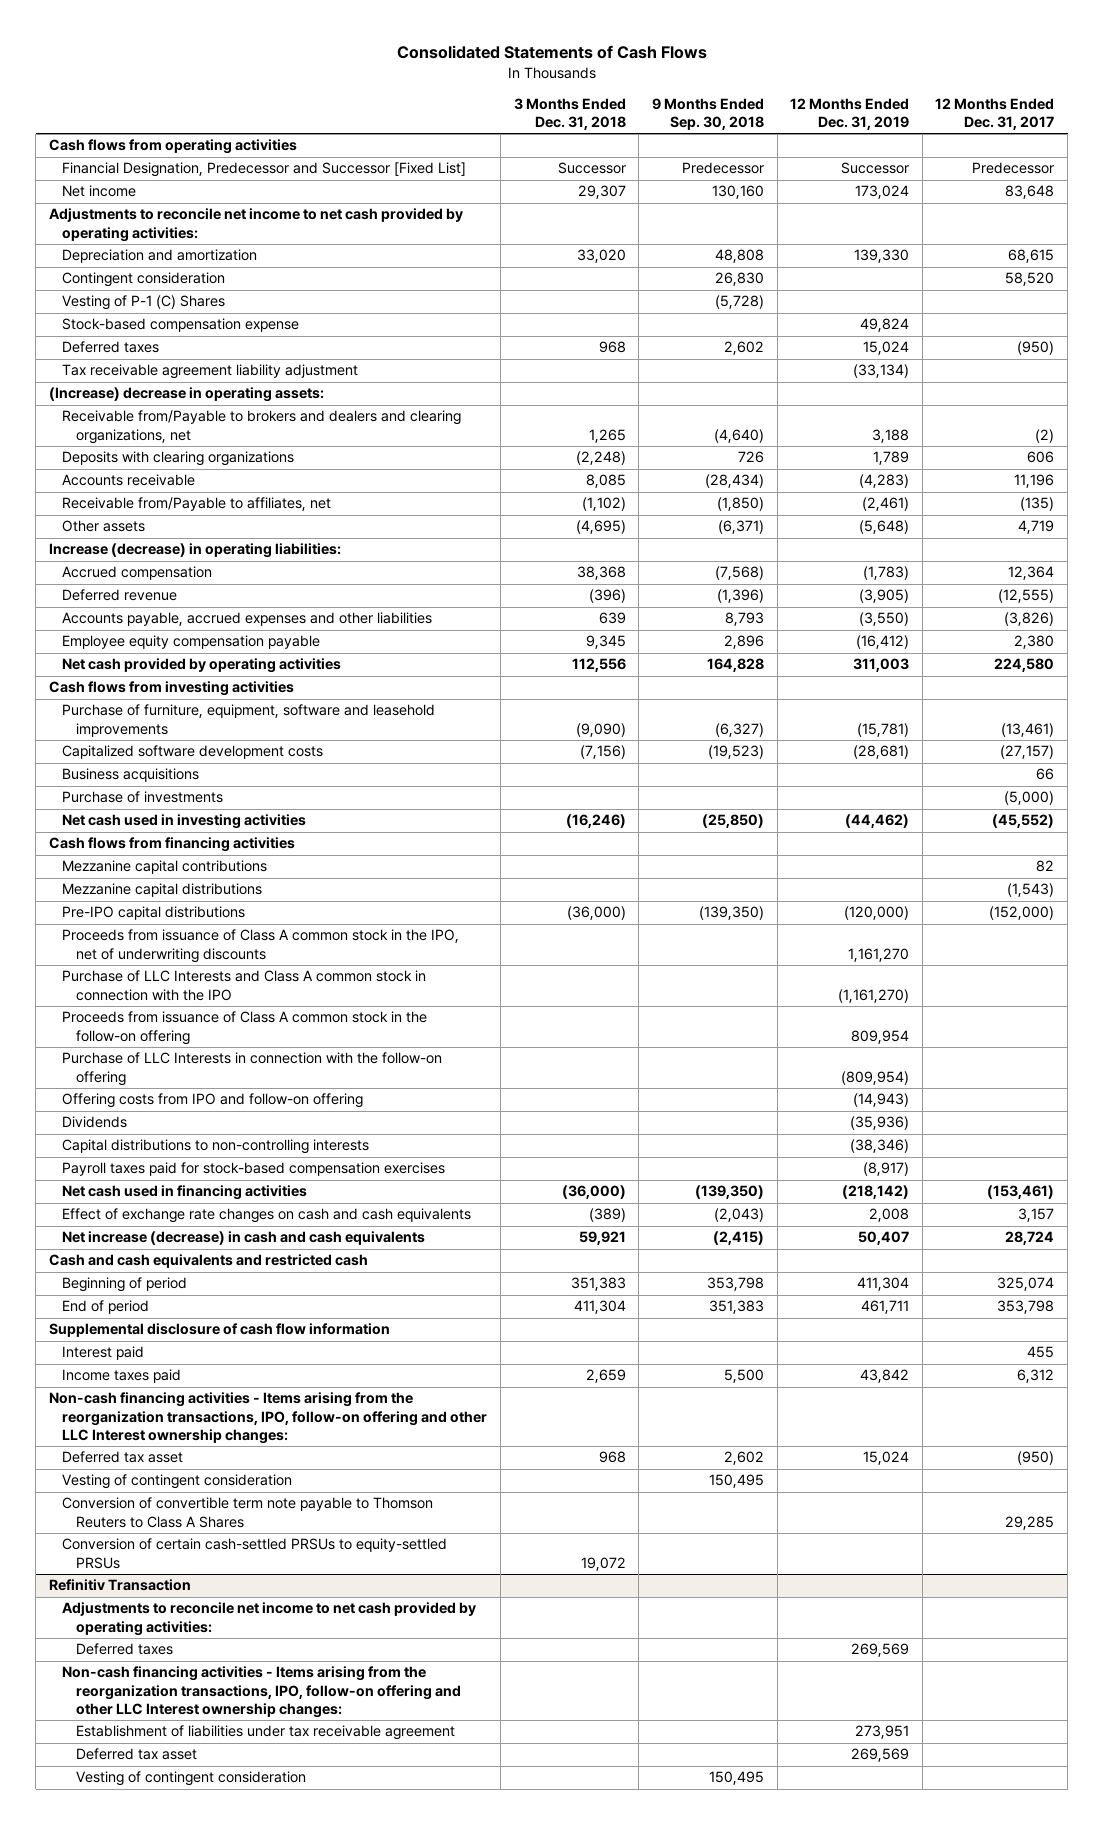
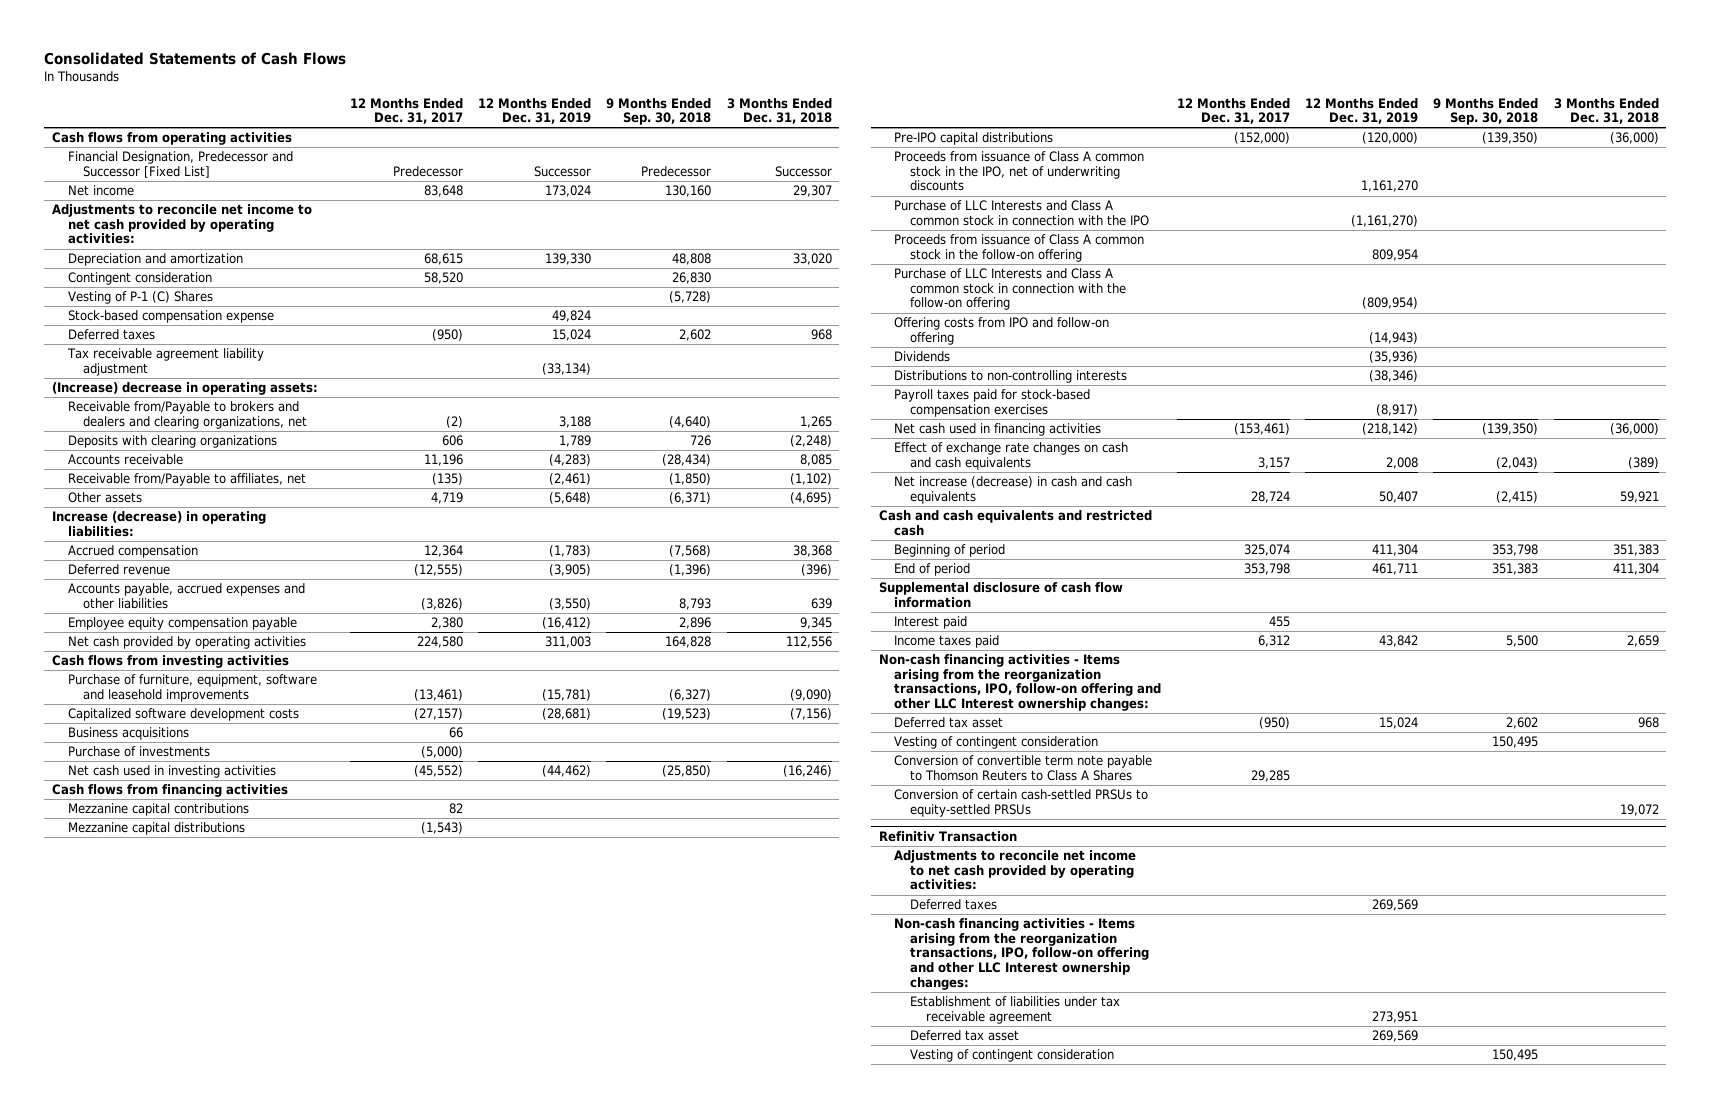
- | 3 Months Ended Dec. 31, 2018 | 9 Months Ended Sep. 30, 2018 | 12 Months Ended Dec. 31, 2019 | 12 Months Ended Dec. 31, 2017
+ | 12 Months Ended Dec. 31, 2017 | 12 Months Ended Dec. 31, 2019 | 9 Months Ended Sep. 30, 2018 | 3 Months Ended Dec. 31, 2018
- Purchase of LLC Interests in connection with the follow-on offering | | | (809,954) |
+ Purchase of LLC Interests and Class A common stock in connection with the follow-on offering | | (809,954) | |
- Capital distributions to non-controlling interests | | | (38,346) |
+ Distributions to non-controlling interests | | (38,346) | |

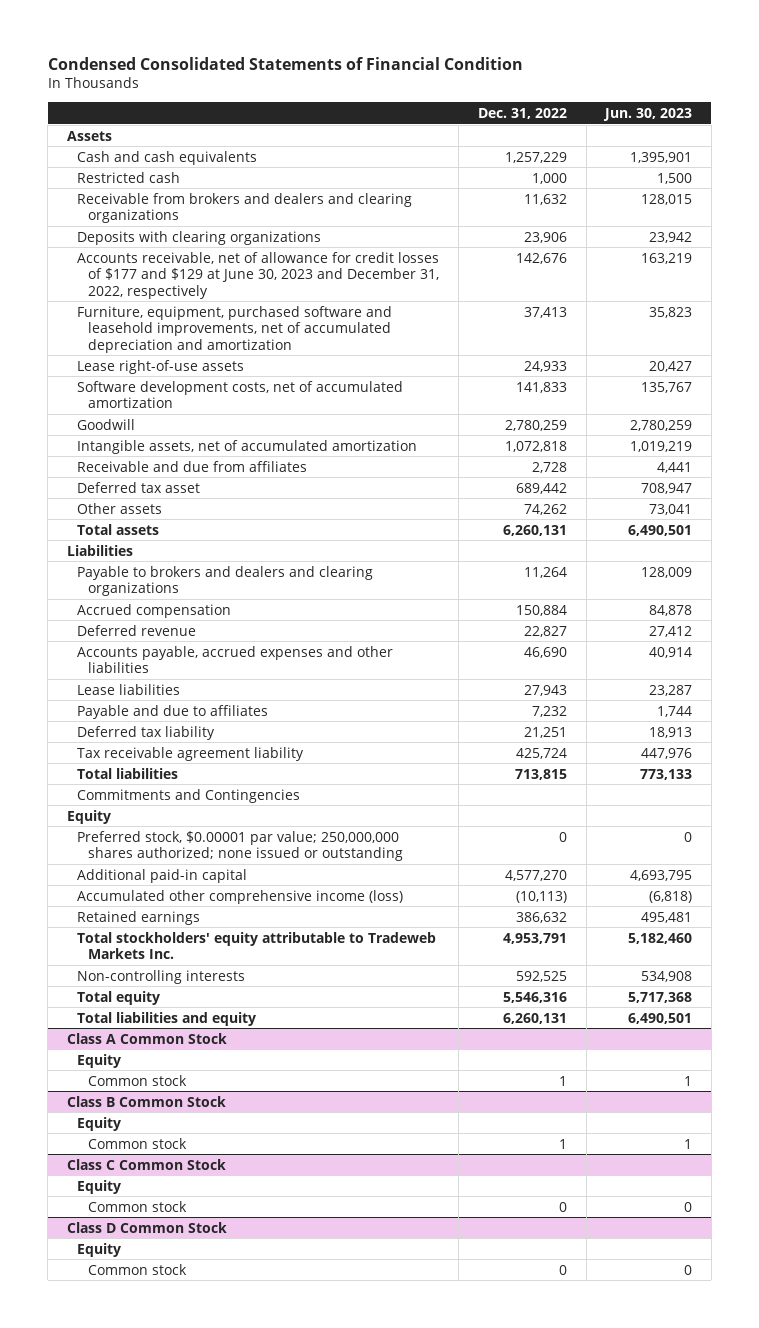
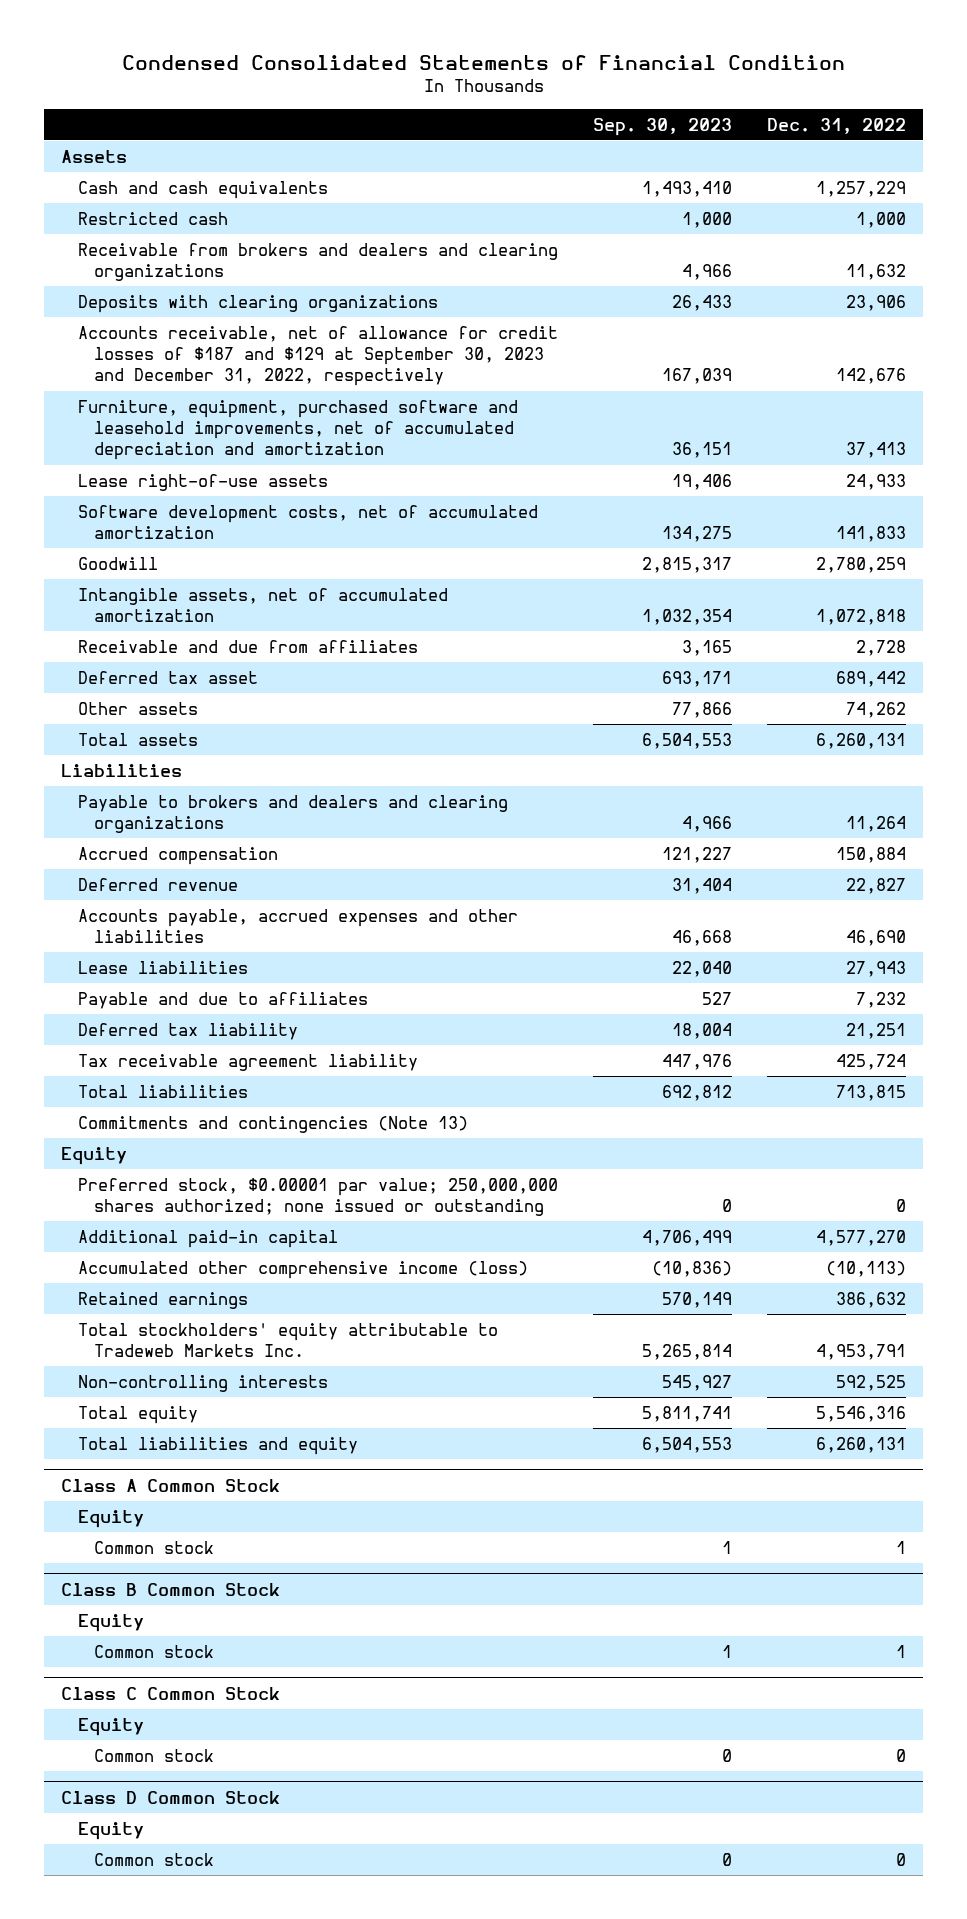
- | Dec. 31, 2022 | Jun. 30, 2023
+ | Sep. 30, 2023 | Dec. 31, 2022
- Accounts receivable, net of allowance for credit losses of $177 and $129 at June 30, 2023 and December 31, 2022, respectively | 142,676 | 163,219
+ Accounts receivable, net of allowance for credit losses of $187 and $129 at September 30, 2023 and December 31, 2022, respectively | 167,039 | 142,676
- Commitments and Contingencies
+ Commitments and contingencies (Note 13)

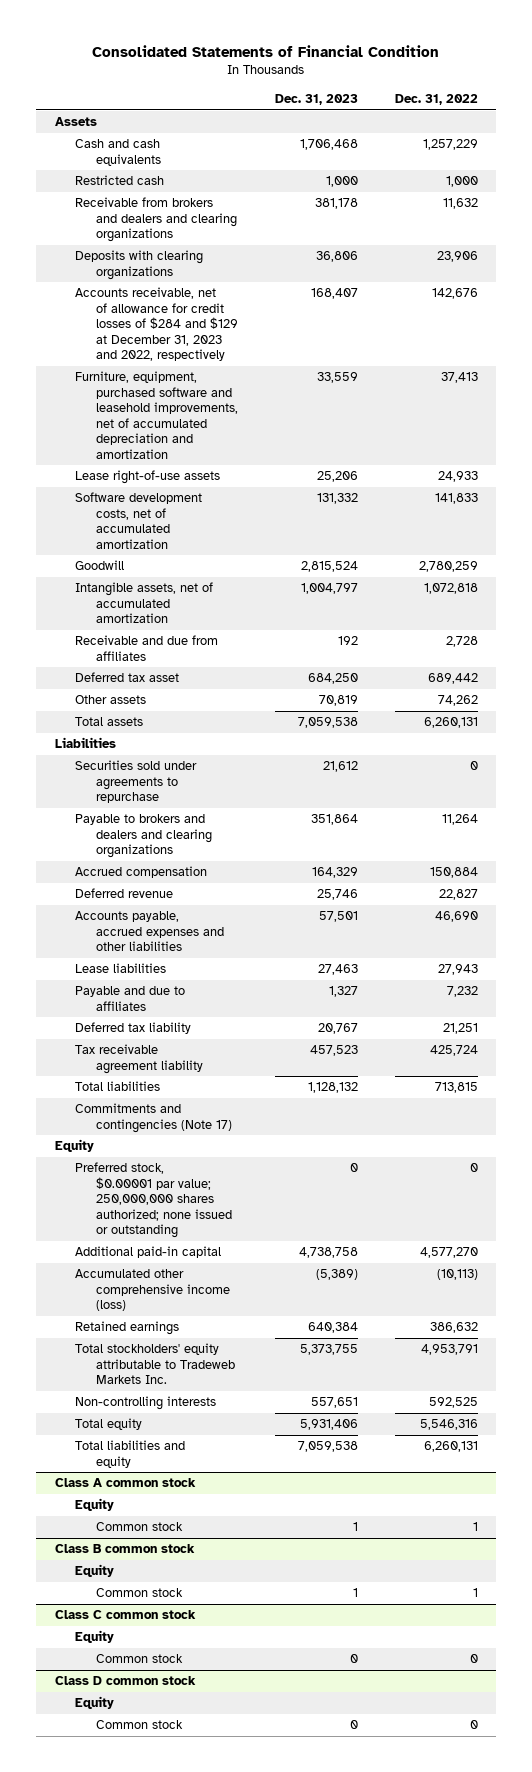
- Condensed Consolidated Statements of Financial Condition
+ Consolidated Statements of Financial Condition
- | Sep. 30, 2023 | Dec. 31, 2022
+ | Dec. 31, 2023 | Dec. 31, 2022
- Accounts receivable, net of allowance for credit losses of $187 and $129 at September 30, 2023 and December 31, 2022, respectively | 167,039 | 142,676
+ Accounts receivable, net of allowance for credit losses of $284 and $129 at December 31, 2023 and 2022, respectively | 168,407 | 142,676
+ Securities sold under agreements to repurchase | 21,612 | 0
- Commitments and contingencies (Note 13)
+ Commitments and contingencies (Note 17)
- Class A Common Stock
+ Class A common stock
- Class B Common Stock
+ Class B common stock
- Class C Common Stock
+ Class C common stock
- Class D Common Stock
+ Class D common stock

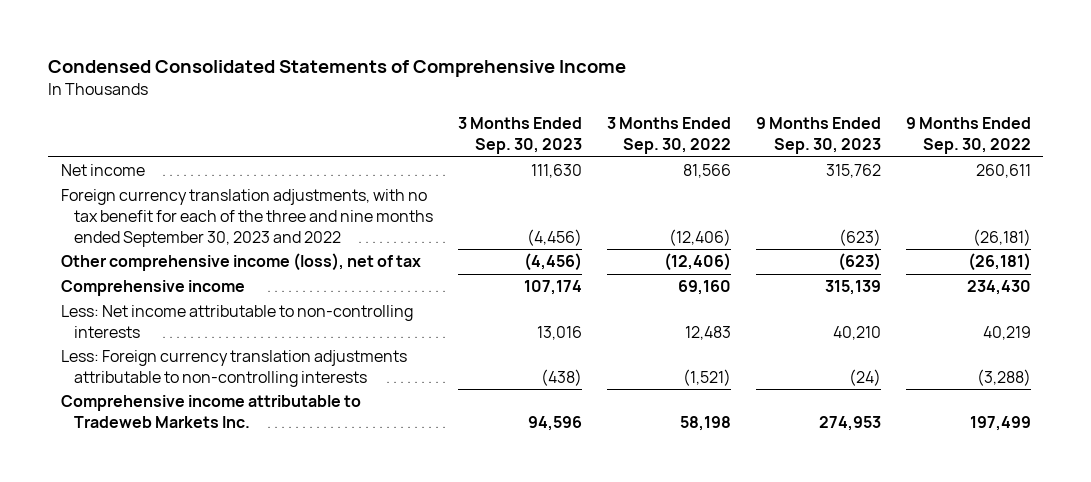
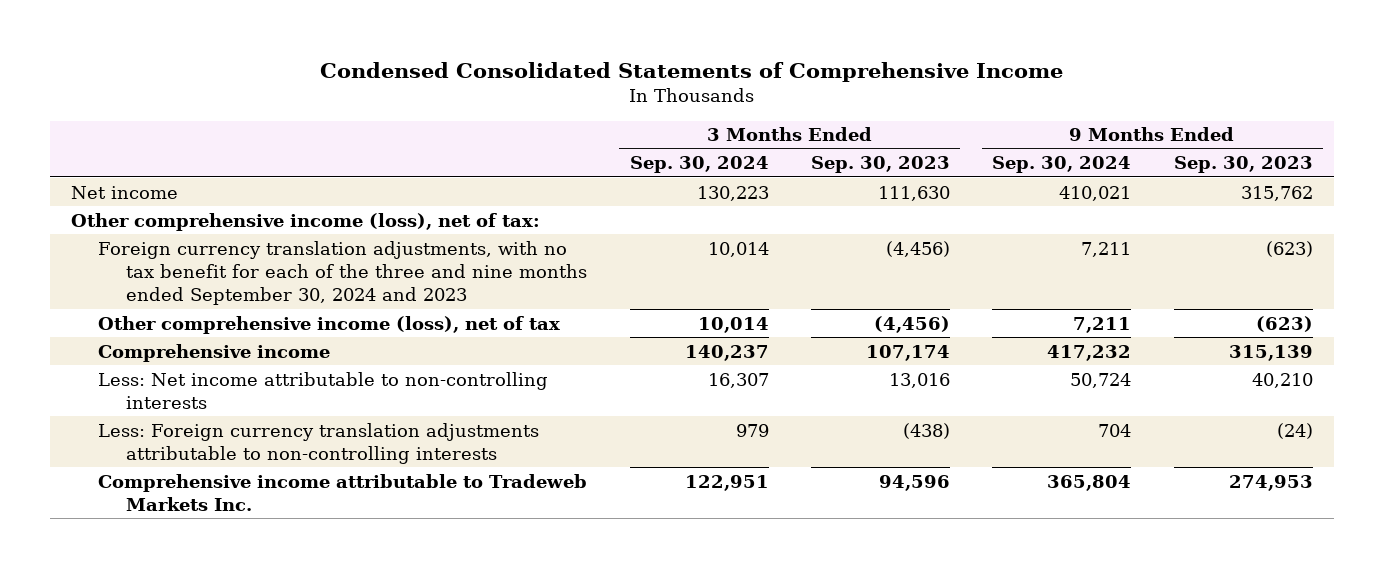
- | 3 Months Ended Sep. 30, 2023 | 3 Months Ended Sep. 30, 2022 | 9 Months Ended Sep. 30, 2023 | 9 Months Ended Sep. 30, 2022
+ | 3 Months Ended Sep. 30, 2024 | 3 Months Ended Sep. 30, 2023 | 9 Months Ended Sep. 30, 2024 | 9 Months Ended Sep. 30, 2023
- Foreign currency translation adjustments, with no tax benefit for each of the three and nine months ended September 30, 2023 and 2022 | (4,456) | (12,406) | (623) | (26,181)
+ Other comprehensive income (loss), net of tax:
+ Foreign currency translation adjustments, with no tax benefit for each of the three and nine months ended September 30, 2024 and 2023 | 10,014 | (4,456) | 7,211 | (623)

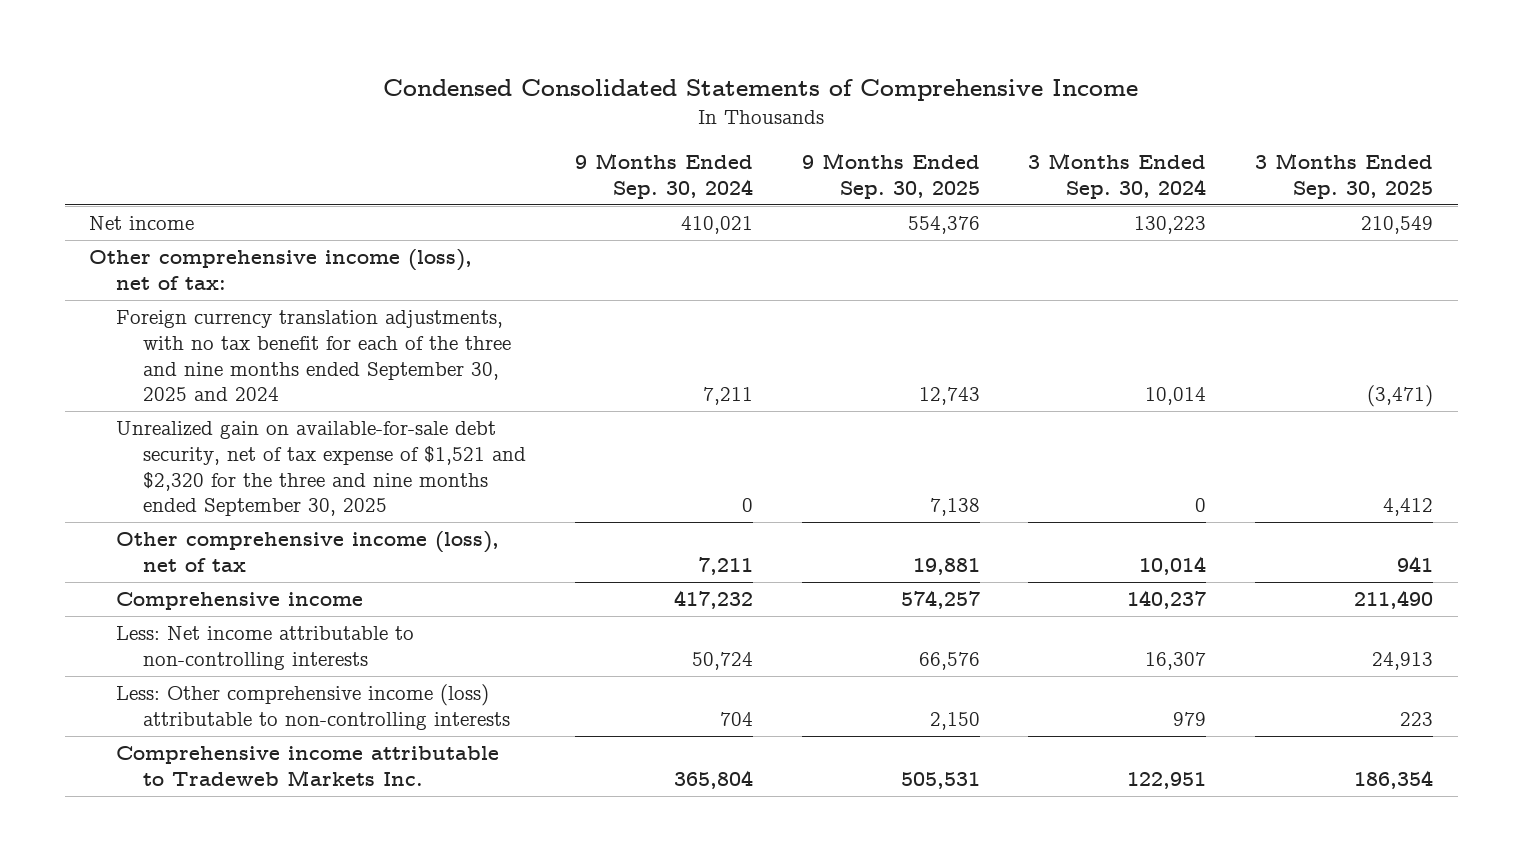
- | 3 Months Ended Sep. 30, 2024 | 3 Months Ended Sep. 30, 2023 | 9 Months Ended Sep. 30, 2024 | 9 Months Ended Sep. 30, 2023
+ | 9 Months Ended Sep. 30, 2024 | 9 Months Ended Sep. 30, 2025 | 3 Months Ended Sep. 30, 2024 | 3 Months Ended Sep. 30, 2025
- Foreign currency translation adjustments, with no tax benefit for each of the three and nine months ended September 30, 2024 and 2023 | 10,014 | (4,456) | 7,211 | (623)
+ Foreign currency translation adjustments, with no tax benefit for each of the three and nine months ended September 30, 2025 and 2024 | 7,211 | 12,743 | 10,014 | (3,471)
+ Unrealized gain on available-for-sale debt security, net of tax expense of $1,521 and $2,320 for the three and nine months ended September 30, 2025 | 0 | 7,138 | 0 | 4,412
- Less: Foreign currency translation adjustments attributable to non-controlling interests | 979 | (438) | 704 | (24)
+ Less: Other comprehensive income (loss) attributable to non-controlling interests | 704 | 2,150 | 979 | 223

